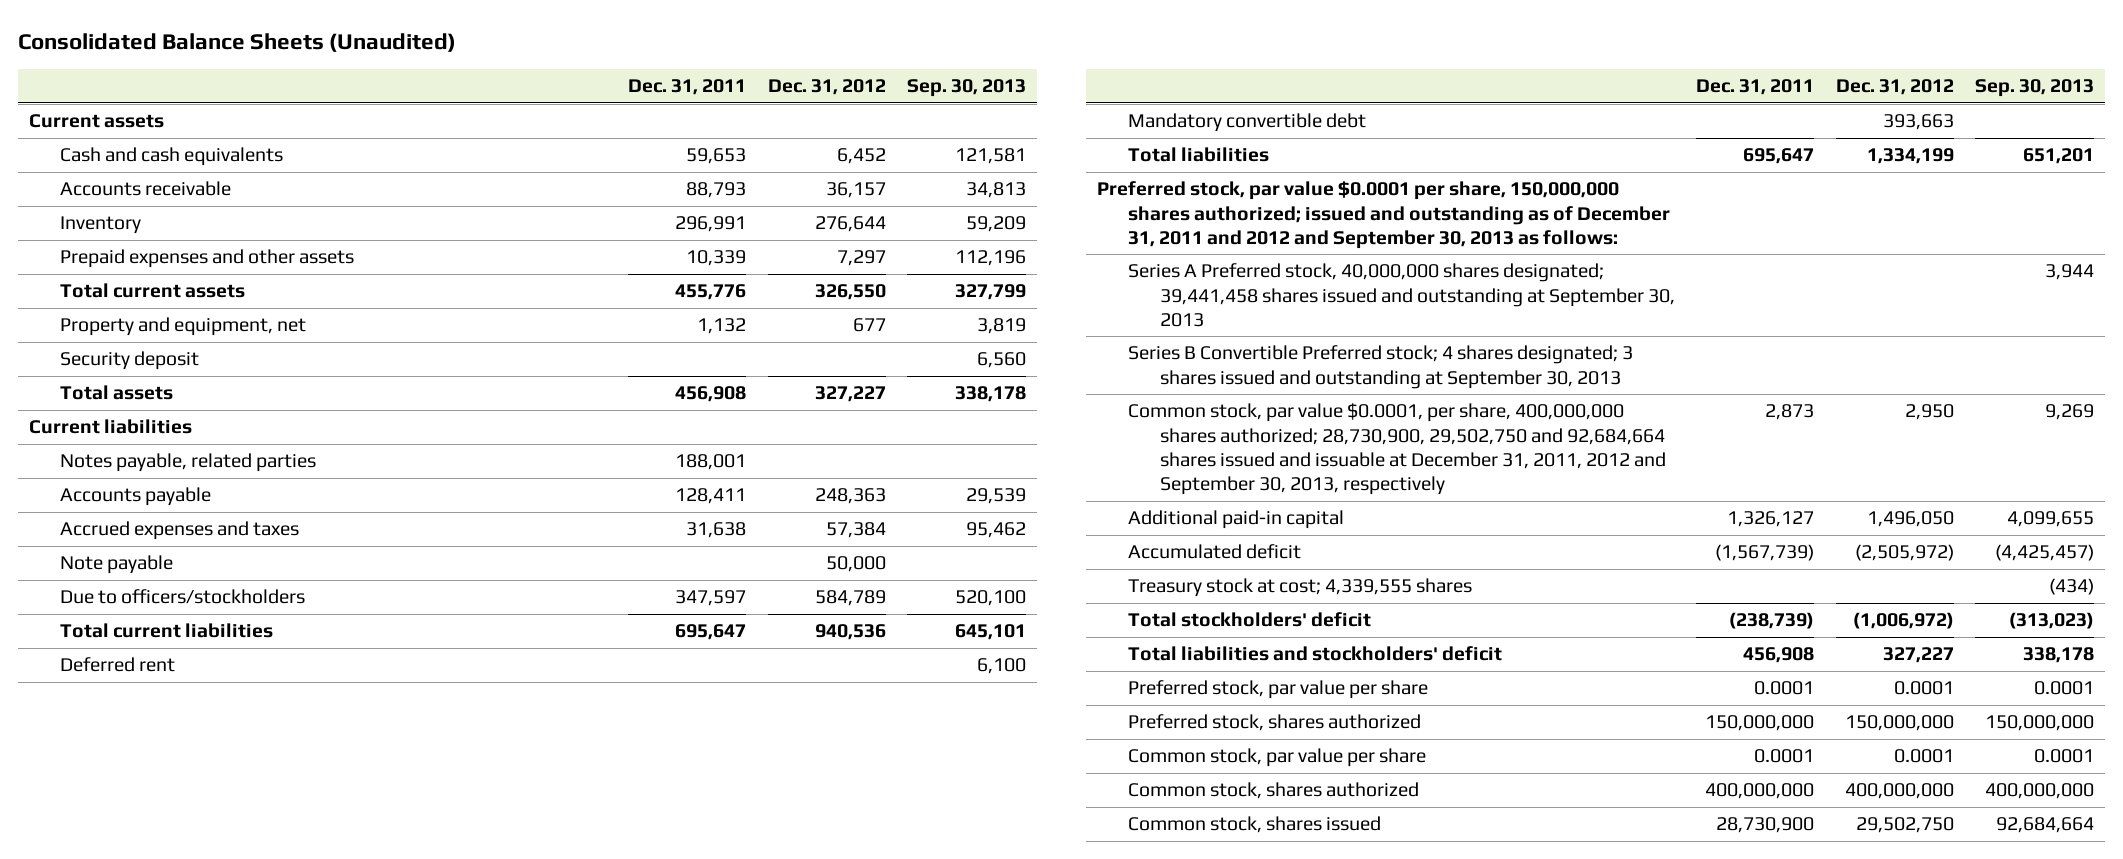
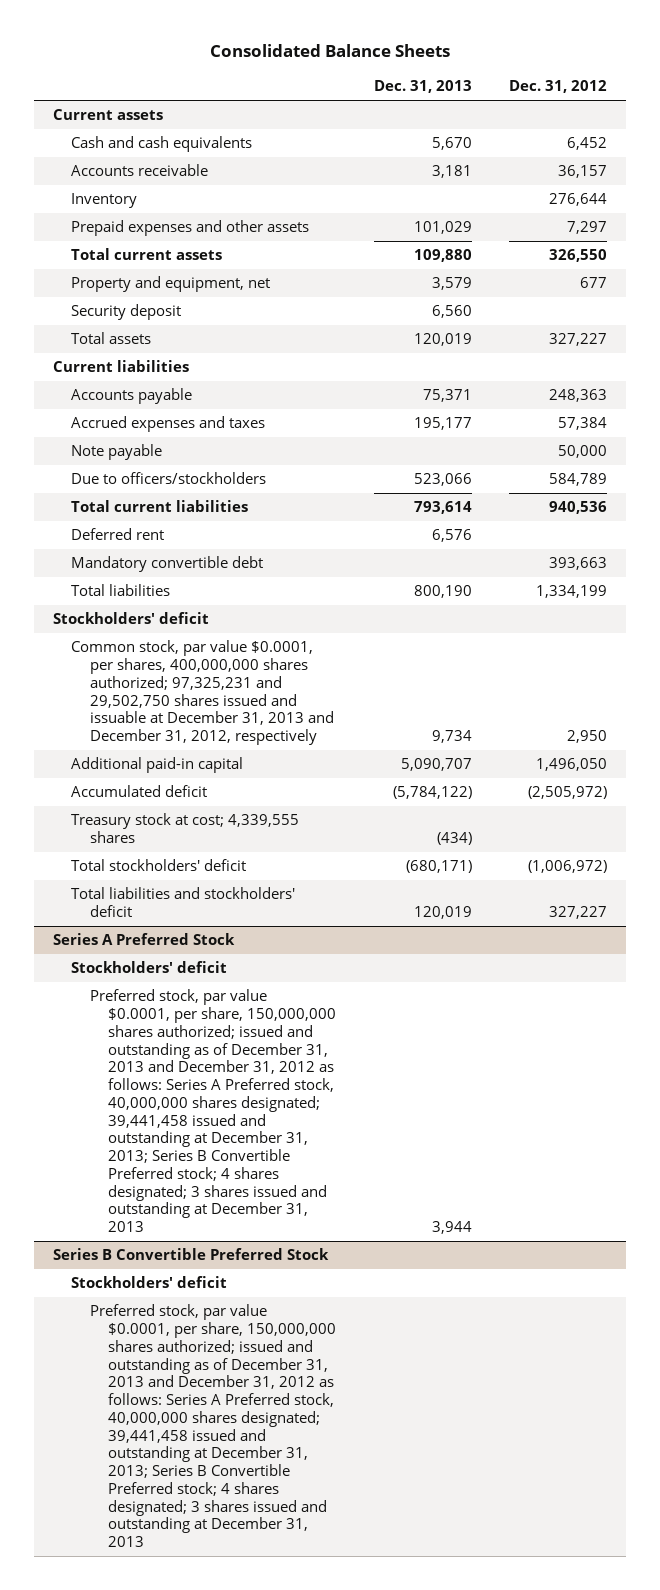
- Consolidated Balance Sheets (Unaudited)
+ Consolidated Balance Sheets
- | Dec. 31, 2011 | Dec. 31, 2012 | Sep. 30, 2013
+ | Dec. 31, 2013 | Dec. 31, 2012
- Notes payable, related parties | 188,001 | |
- Preferred stock, par value $0.0001 per share, 150,000,000 shares authorized; issued and outstanding as of December 31, 2011 and 2012 and September 30, 2013 as follows:
- Series A Preferred stock, 40,000,000 shares designated; 39,441,458 shares issued and outstanding at September 30, 2013 | | | 3,944
- Series B Convertible Preferred stock; 4 shares designated; 3 shares issued and outstanding at September 30, 2013
- Common stock, par value $0.0001, per share, 400,000,000 shares authorized; 28,730,900, 29,502,750 and 92,684,664 shares issued and issuable at December 31, 2011, 2012 and September 30, 2013, respectively | 2,873 | 2,950 | 9,269
+ Stockholders' deficit
+ Common stock, par value $0.0001, per shares, 400,000,000 shares authorized; 97,325,231 and 29,502,750 shares issued and issuable at December 31, 2013 and December 31, 2012, respectively | 9,734 | 2,950
- Preferred stock, par value per share | 0.0001 | 0.0001 | 0.0001
- Preferred stock, shares authorized | 150,000,000 | 150,000,000 | 150,000,000
- Common stock, par value per share | 0.0001 | 0.0001 | 0.0001
- Common stock, shares authorized | 400,000,000 | 400,000,000 | 400,000,000
- Common stock, shares issued | 28,730,900 | 29,502,750 | 92,684,664
+ Series A Preferred Stock
+ Stockholders' deficit
+ Preferred stock, par value $0.0001, per share, 150,000,000 shares authorized; issued and outstanding as of December 31, 2013 and December 31, 2012 as follows: Series A Preferred stock, 40,000,000 shares designated; 39,441,458 issued and outstanding at December 31, 2013; Series B Convertible Preferred stock; 4 shares designated; 3 shares issued and outstanding at December 31, 2013 | 3,944 |
+ Series B Convertible Preferred Stock
+ Stockholders' deficit
+ Preferred stock, par value $0.0001, per share, 150,000,000 shares authorized; issued and outstanding as of December 31, 2013 and December 31, 2012 as follows: Series A Preferred stock, 40,000,000 shares designated; 39,441,458 issued and outstanding at December 31, 2013; Series B Convertible Preferred stock; 4 shares designated; 3 shares issued and outstanding at December 31, 2013

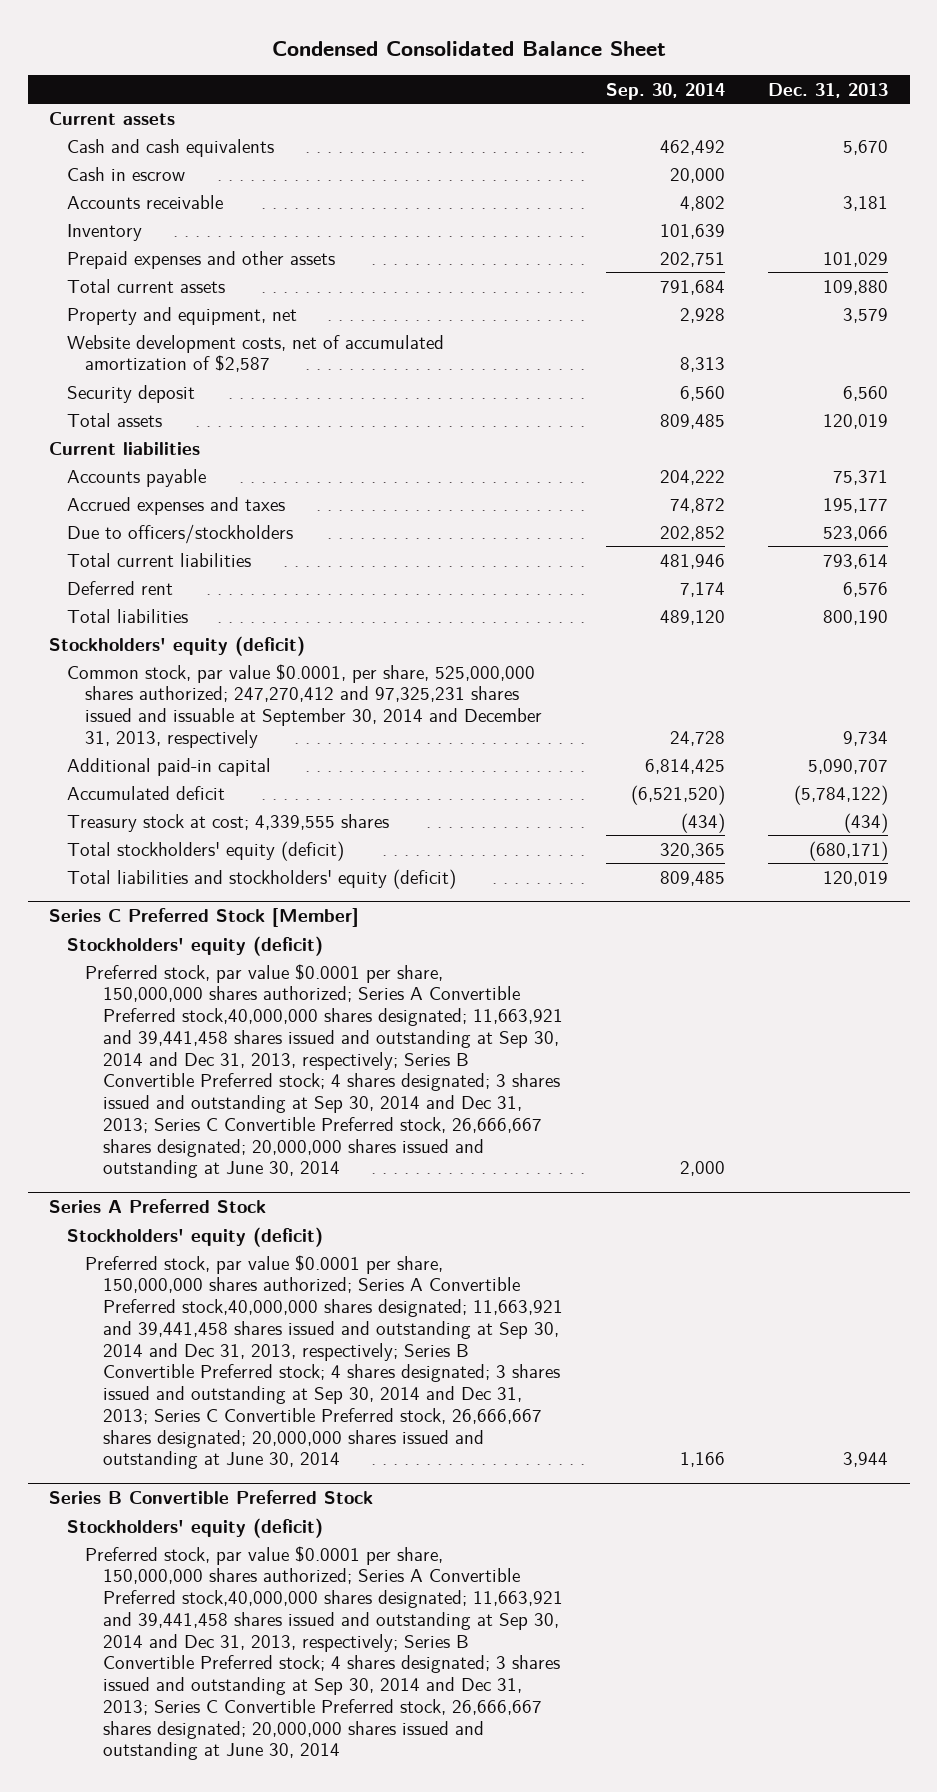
- Consolidated Balance Sheets
+ Condensed Consolidated Balance Sheet
- | Dec. 31, 2013 | Dec. 31, 2012
+ | Sep. 30, 2014 | Dec. 31, 2013
+ Cash in escrow | 20,000 |
+ Website development costs, net of accumulated amortization of $2,587 | 8,313 |
- Note payable | | 50,000
- Mandatory convertible debt | | 393,663
- Stockholders' deficit
- Common stock, par value $0.0001, per shares, 400,000,000 shares authorized; 97,325,231 and 29,502,750 shares issued and issuable at December 31, 2013 and December 31, 2012, respectively | 9,734 | 2,950
+ Stockholders' equity (deficit)
+ Common stock, par value $0.0001, per share, 525,000,000 shares authorized; 247,270,412 and 97,325,231 shares issued and issuable at September 30, 2014 and December 31, 2013, respectively | 24,728 | 9,734
- Total stockholders' deficit | (680,171) | (1,006,972)
- Total liabilities and stockholders' deficit | 120,019 | 327,227
+ Total stockholders' equity (deficit) | 320,365 | (680,171)
+ Total liabilities and stockholders' equity (deficit) | 809,485 | 120,019
+ Series C Preferred Stock [Member]
+ Stockholders' equity (deficit)
+ Preferred stock, par value $0.0001 per share, 150,000,000 shares authorized; Series A Convertible Preferred stock,40,000,000 shares designated; 11,663,921 and 39,441,458 shares issued and outstanding at Sep 30, 2014 and Dec 31, 2013, respectively; Series B Convertible Preferred stock; 4 shares designated; 3 shares issued and outstanding at Sep 30, 2014 and Dec 31, 2013; Series C Convertible Preferred stock, 26,666,667 shares designated; 20,000,000 shares issued and outstanding at June 30, 2014 | 2,000 |
@ Series A Preferred Stock
- Stockholders' deficit
- Preferred stock, par value $0.0001, per share, 150,000,000 shares authorized; issued and outstanding as of December 31, 2013 and December 31, 2012 as follows: Series A Preferred stock, 40,000,000 shares designated; 39,441,458 issued and outstanding at December 31, 2013; Series B Convertible Preferred stock; 4 shares designated; 3 shares issued and outstanding at December 31, 2013 | 3,944 |
+ Stockholders' equity (deficit)
+ Preferred stock, par value $0.0001 per share, 150,000,000 shares authorized; Series A Convertible Preferred stock,40,000,000 shares designated; 11,663,921 and 39,441,458 shares issued and outstanding at Sep 30, 2014 and Dec 31, 2013, respectively; Series B Convertible Preferred stock; 4 shares designated; 3 shares issued and outstanding at Sep 30, 2014 and Dec 31, 2013; Series C Convertible Preferred stock, 26,666,667 shares designated; 20,000,000 shares issued and outstanding at June 30, 2014 | 1,166 | 3,944
@ Series B Convertible Preferred Stock
- Stockholders' deficit
- Preferred stock, par value $0.0001, per share, 150,000,000 shares authorized; issued and outstanding as of December 31, 2013 and December 31, 2012 as follows: Series A Preferred stock, 40,000,000 shares designated; 39,441,458 issued and outstanding at December 31, 2013; Series B Convertible Preferred stock; 4 shares designated; 3 shares issued and outstanding at December 31, 2013
+ Stockholders' equity (deficit)
+ Preferred stock, par value $0.0001 per share, 150,000,000 shares authorized; Series A Convertible Preferred stock,40,000,000 shares designated; 11,663,921 and 39,441,458 shares issued and outstanding at Sep 30, 2014 and Dec 31, 2013, respectively; Series B Convertible Preferred stock; 4 shares designated; 3 shares issued and outstanding at Sep 30, 2014 and Dec 31, 2013; Series C Convertible Preferred stock, 26,666,667 shares designated; 20,000,000 shares issued and outstanding at June 30, 2014

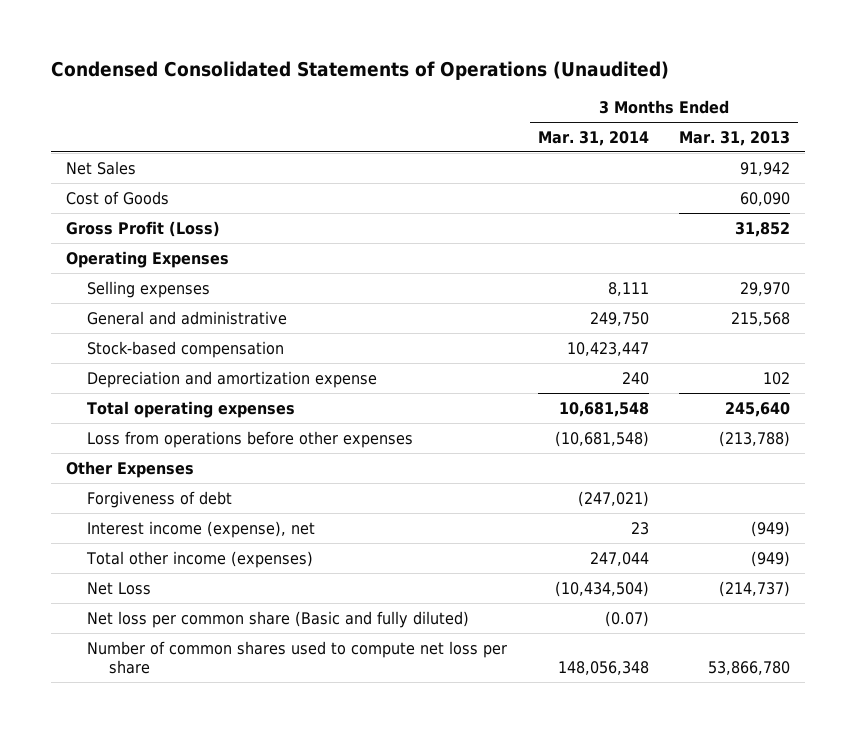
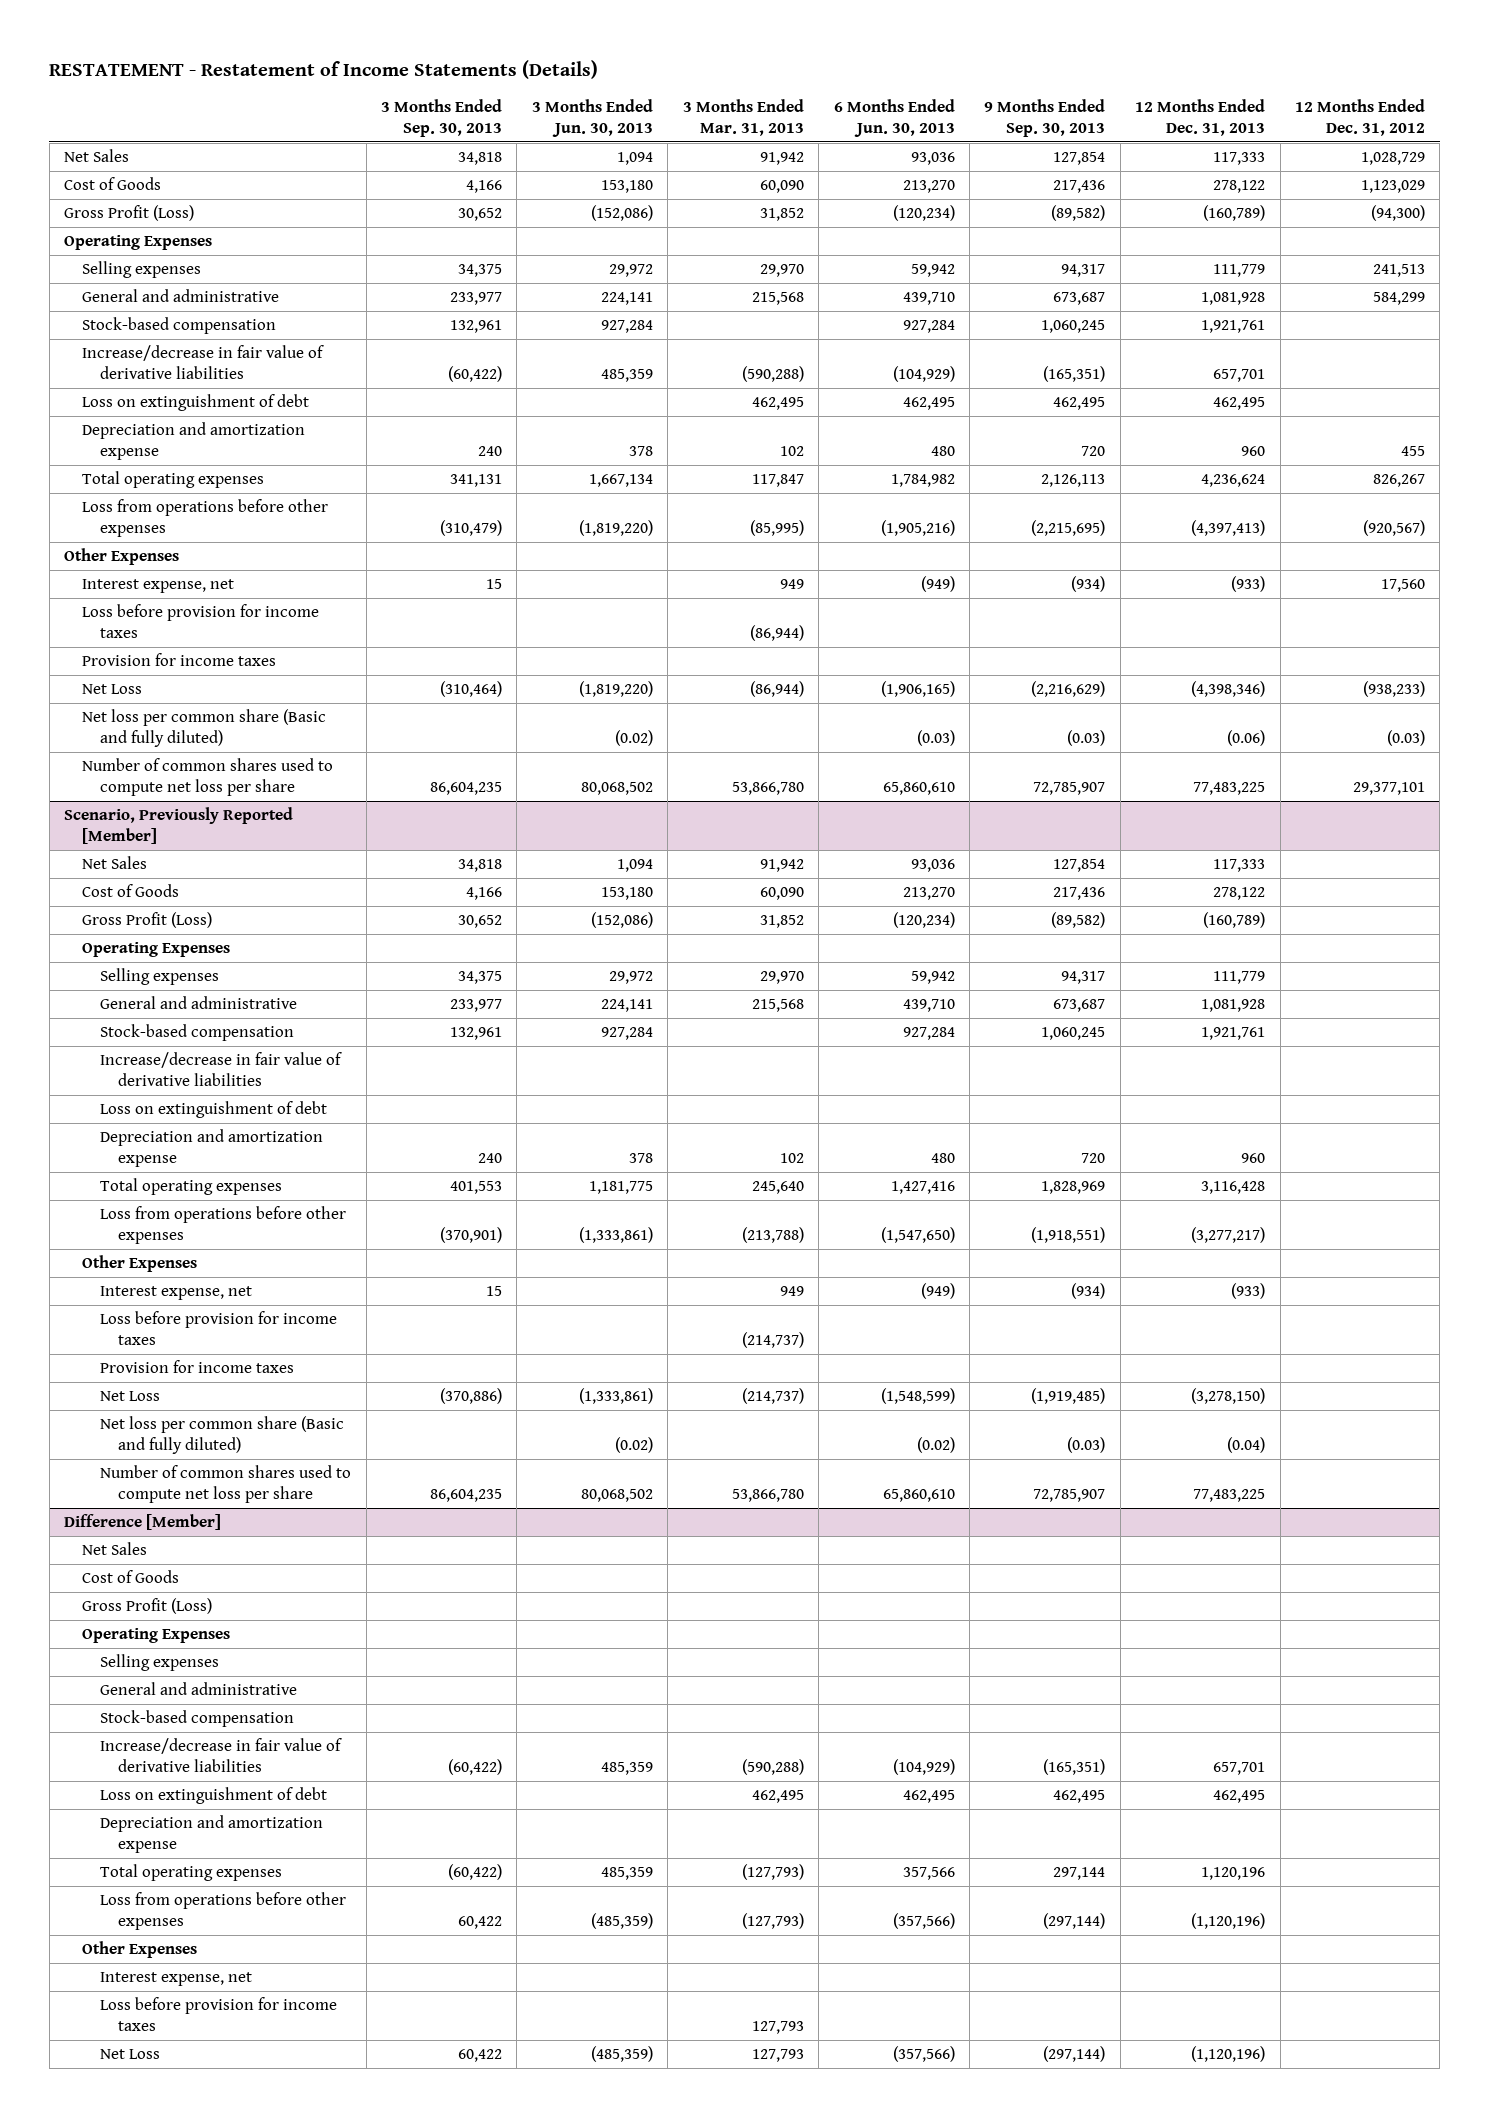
- Condensed Consolidated Statements of Operations (Unaudited)
+ RESTATEMENT - Restatement of Income Statements (Details)
- | 3 Months Ended Mar. 31, 2014 | 3 Months Ended Mar. 31, 2013
+ | 3 Months Ended Sep. 30, 2013 | 3 Months Ended Jun. 30, 2013 | 3 Months Ended Mar. 31, 2013 | 6 Months Ended Jun. 30, 2013 | 9 Months Ended Sep. 30, 2013 | 12 Months Ended Dec. 31, 2013 | 12 Months Ended Dec. 31, 2012
+ Increase/decrease in fair value of derivative liabilities | (60,422) | 485,359 | (590,288) | (104,929) | (165,351) | 657,701 |
+ Loss on extinguishment of debt | | | 462,495 | 462,495 | 462,495 | 462,495 |
+ Total operating expenses | 341,131 | 1,667,134 | 117,847 | 1,784,982 | 2,126,113 | 4,236,624 | 826,267
+ Loss from operations before other expenses | (310,479) | (1,819,220) | (85,995) | (1,905,216) | (2,215,695) | (4,397,413) | (920,567)
+ Other Expenses
+ Interest expense, net | 15 | | 949 | (949) | (934) | (933) | 17,560
+ Loss before provision for income taxes | | | (86,944) | | | |
+ Provision for income taxes
+ Net Loss | (310,464) | (1,819,220) | (86,944) | (1,906,165) | (2,216,629) | (4,398,346) | (938,233)
+ Net loss per common share (Basic and fully diluted) | | (0.02) | | (0.03) | (0.03) | (0.06) | (0.03)
+ Number of common shares used to compute net loss per share | 86,604,235 | 80,068,502 | 53,866,780 | 65,860,610 | 72,785,907 | 77,483,225 | 29,377,101
+ Scenario, Previously Reported [Member]
+ Net Sales | 34,818 | 1,094 | 91,942 | 93,036 | 127,854 | 117,333 |
+ Cost of Goods | 4,166 | 153,180 | 60,090 | 213,270 | 217,436 | 278,122 |
+ Gross Profit (Loss) | 30,652 | (152,086) | 31,852 | (120,234) | (89,582) | (160,789) |
+ Operating Expenses
+ Selling expenses | 34,375 | 29,972 | 29,970 | 59,942 | 94,317 | 111,779 |
+ General and administrative | 233,977 | 224,141 | 215,568 | 439,710 | 673,687 | 1,081,928 |
+ Stock-based compensation | 132,961 | 927,284 | | 927,284 | 1,060,245 | 1,921,761 |
+ Increase/decrease in fair value of derivative liabilities
+ Loss on extinguishment of debt
+ Depreciation and amortization expense | 240 | 378 | 102 | 480 | 720 | 960 |
- Forgiveness of debt | (247,021) |
- Interest income (expense), net | 23 | (949)
- Total other income (expenses) | 247,044 | (949)
+ Interest expense, net | 15 | | 949 | (949) | (934) | (933) |
+ Loss before provision for income taxes | | | (214,737) | | | |
+ Provision for income taxes
+ Difference [Member]
+ Net Sales
+ Cost of Goods
+ Gross Profit (Loss)
+ Operating Expenses
+ Selling expenses
+ General and administrative
+ Stock-based compensation
+ Increase/decrease in fair value of derivative liabilities | (60,422) | 485,359 | (590,288) | (104,929) | (165,351) | 657,701 |
+ Loss on extinguishment of debt | | | 462,495 | 462,495 | 462,495 | 462,495 |
+ Depreciation and amortization expense
+ Total operating expenses | (60,422) | 485,359 | (127,793) | 357,566 | 297,144 | 1,120,196 |
+ Loss from operations before other expenses | 60,422 | (485,359) | (127,793) | (357,566) | (297,144) | (1,120,196) |
+ Other Expenses
+ Interest expense, net
+ Loss before provision for income taxes | | | 127,793 | | | |
+ Net Loss | 60,422 | (485,359) | 127,793 | (357,566) | (297,144) | (1,120,196) |

